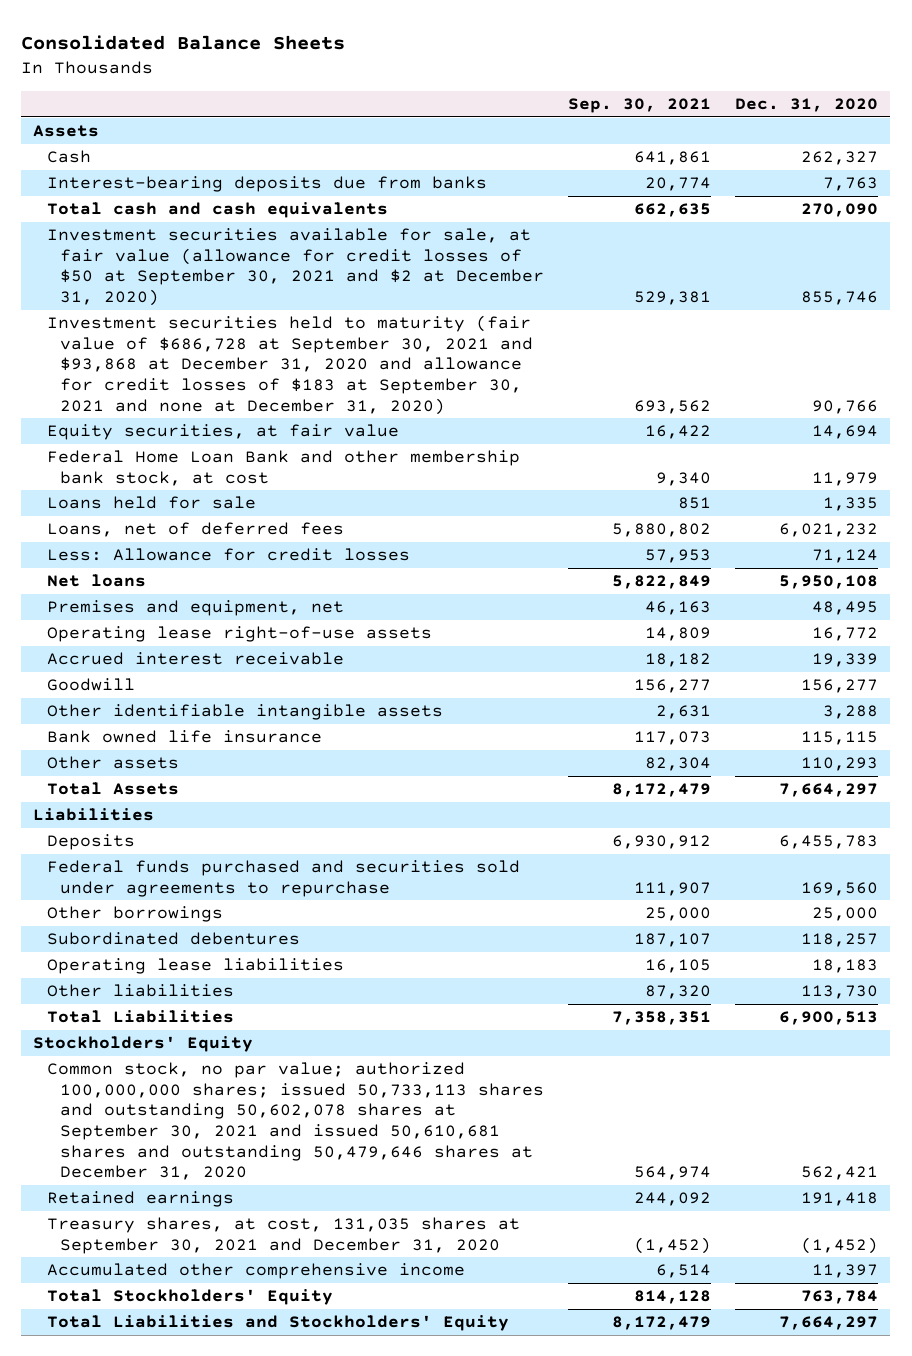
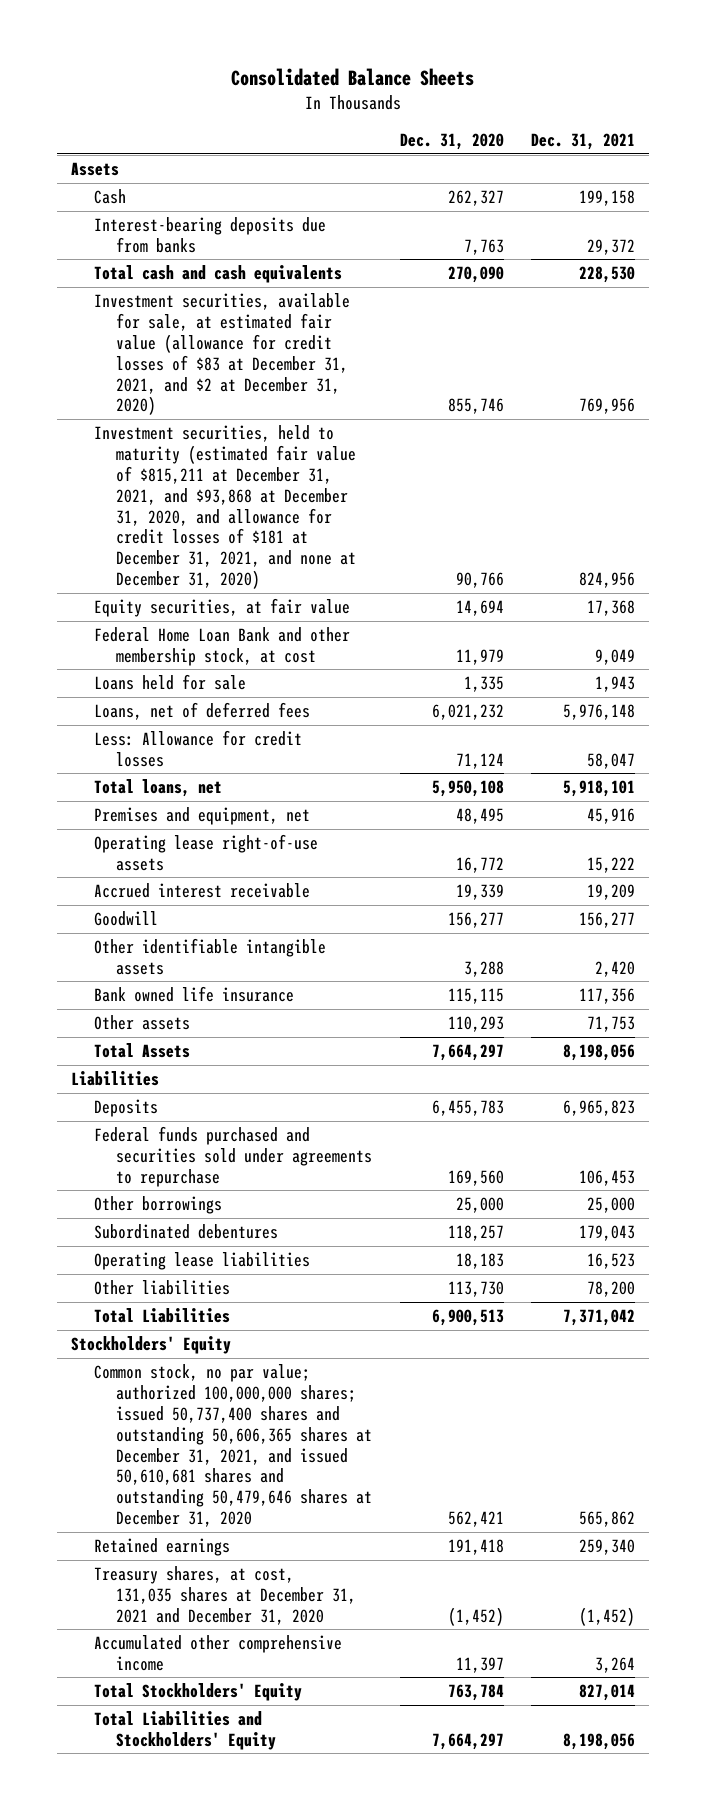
- | Sep. 30, 2021 | Dec. 31, 2020
+ | Dec. 31, 2020 | Dec. 31, 2021
- Investment securities available for sale, at fair value (allowance for credit losses of $50 at September 30, 2021 and $2 at December 31, 2020) | 529,381 | 855,746
- Investment securities held to maturity (fair value of $686,728 at September 30, 2021 and $93,868 at December 31, 2020 and allowance for credit losses of $183 at September 30, 2021 and none at December 31, 2020) | 693,562 | 90,766
+ Investment securities, available for sale, at estimated fair value (allowance for credit losses of $83 at December 31, 2021, and $2 at December 31, 2020) | 855,746 | 769,956
+ Investment securities, held to maturity (estimated fair value of $815,211 at December 31, 2021, and $93,868 at December 31, 2020, and allowance for credit losses of $181 at December 31, 2021, and none at December 31, 2020) | 90,766 | 824,956
- Federal Home Loan Bank and other membership bank stock, at cost | 9,340 | 11,979
+ Federal Home Loan Bank and other membership stock, at cost | 11,979 | 9,049
- Net loans | 5,822,849 | 5,950,108
+ Total loans, net | 5,950,108 | 5,918,101
- Common stock, no par value; authorized 100,000,000 shares; issued 50,733,113 shares and outstanding 50,602,078 shares at September 30, 2021 and issued 50,610,681 shares and outstanding 50,479,646 shares at December 31, 2020 | 564,974 | 562,421
+ Common stock, no par value; authorized 100,000,000 shares; issued 50,737,400 shares and outstanding 50,606,365 shares at December 31, 2021, and issued 50,610,681 shares and outstanding 50,479,646 shares at December 31, 2020 | 562,421 | 565,862
- Treasury shares, at cost, 131,035 shares at September 30, 2021 and December 31, 2020 | (1,452) | (1,452)
+ Treasury shares, at cost, 131,035 shares at December 31, 2021 and December 31, 2020 | (1,452) | (1,452)

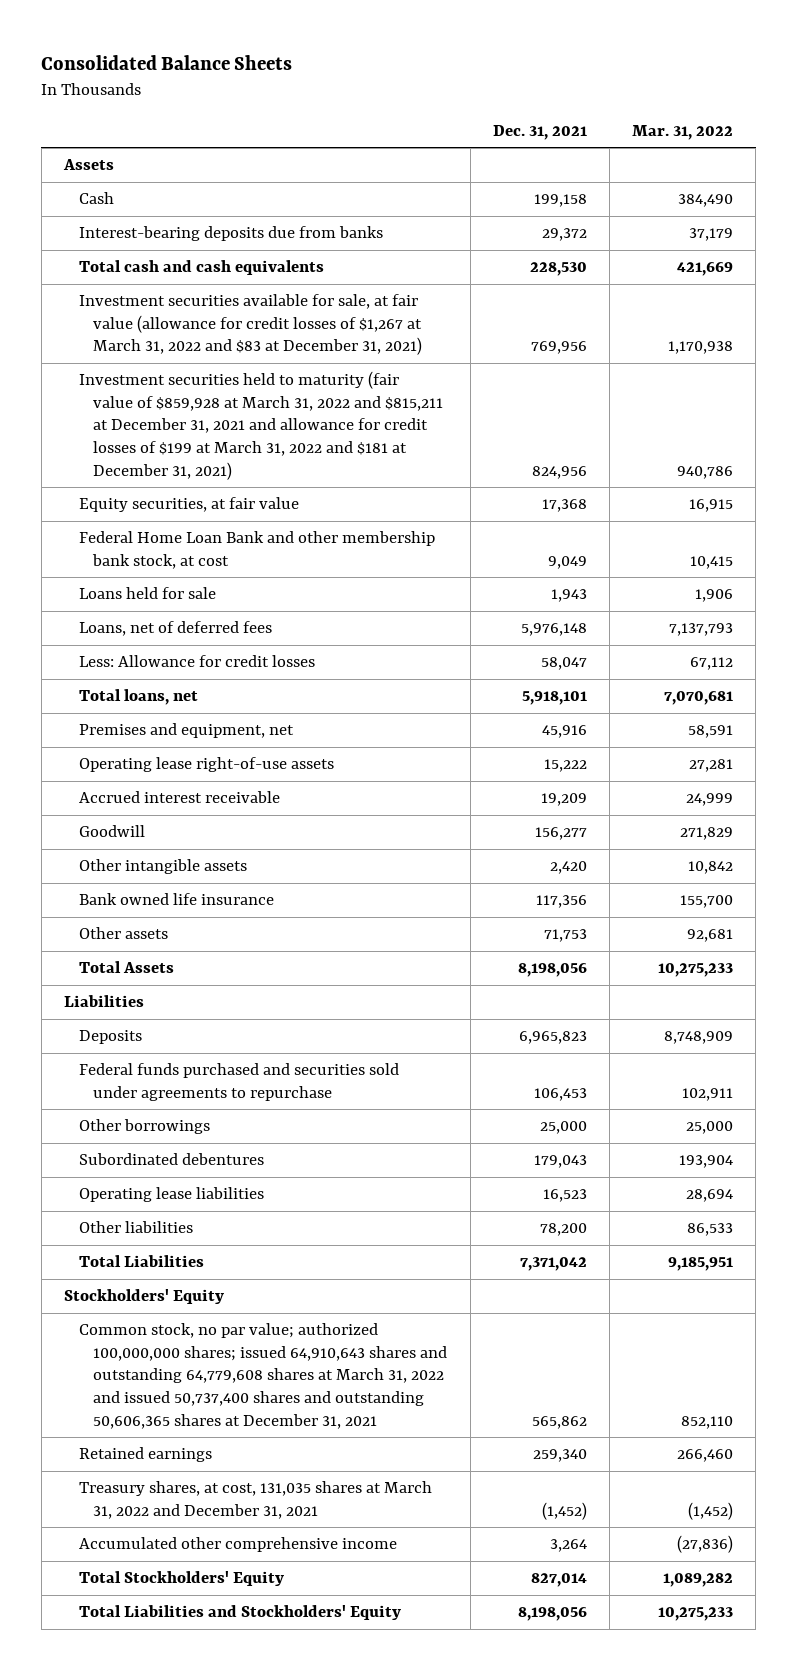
- | Dec. 31, 2020 | Dec. 31, 2021
+ | Dec. 31, 2021 | Mar. 31, 2022
- Investment securities, available for sale, at estimated fair value (allowance for credit losses of $83 at December 31, 2021, and $2 at December 31, 2020) | 855,746 | 769,956
- Investment securities, held to maturity (estimated fair value of $815,211 at December 31, 2021, and $93,868 at December 31, 2020, and allowance for credit losses of $181 at December 31, 2021, and none at December 31, 2020) | 90,766 | 824,956
+ Investment securities available for sale, at fair value (allowance for credit losses of $1,267 at March 31, 2022 and $83 at December 31, 2021) | 769,956 | 1,170,938
+ Investment securities held to maturity (fair value of $859,928 at March 31, 2022 and $815,211 at December 31, 2021 and allowance for credit losses of $199 at March 31, 2022 and $181 at December 31, 2021) | 824,956 | 940,786
- Federal Home Loan Bank and other membership stock, at cost | 11,979 | 9,049
+ Federal Home Loan Bank and other membership bank stock, at cost | 9,049 | 10,415
- Other identifiable intangible assets | 3,288 | 2,420
+ Other intangible assets | 2,420 | 10,842
- Common stock, no par value; authorized 100,000,000 shares; issued 50,737,400 shares and outstanding 50,606,365 shares at December 31, 2021, and issued 50,610,681 shares and outstanding 50,479,646 shares at December 31, 2020 | 562,421 | 565,862
+ Common stock, no par value; authorized 100,000,000 shares; issued 64,910,643 shares and outstanding 64,779,608 shares at March 31, 2022 and issued 50,737,400 shares and outstanding 50,606,365 shares at December 31, 2021 | 565,862 | 852,110
- Treasury shares, at cost, 131,035 shares at December 31, 2021 and December 31, 2020 | (1,452) | (1,452)
+ Treasury shares, at cost, 131,035 shares at March 31, 2022 and December 31, 2021 | (1,452) | (1,452)

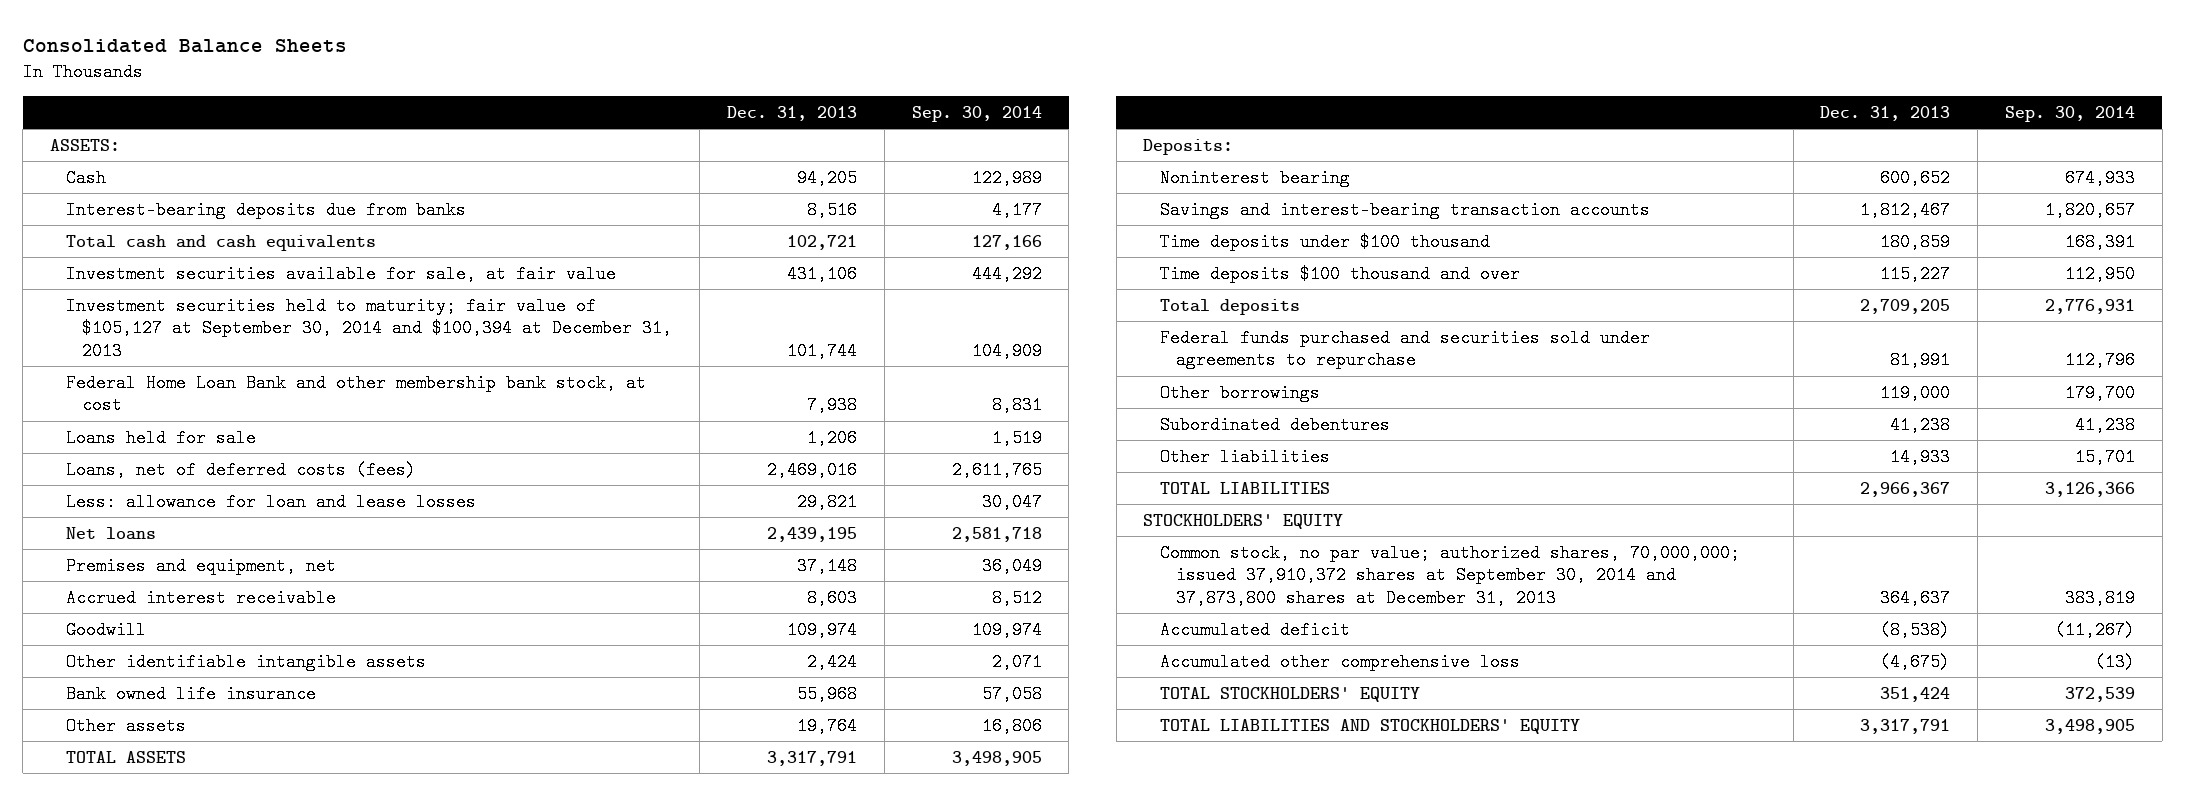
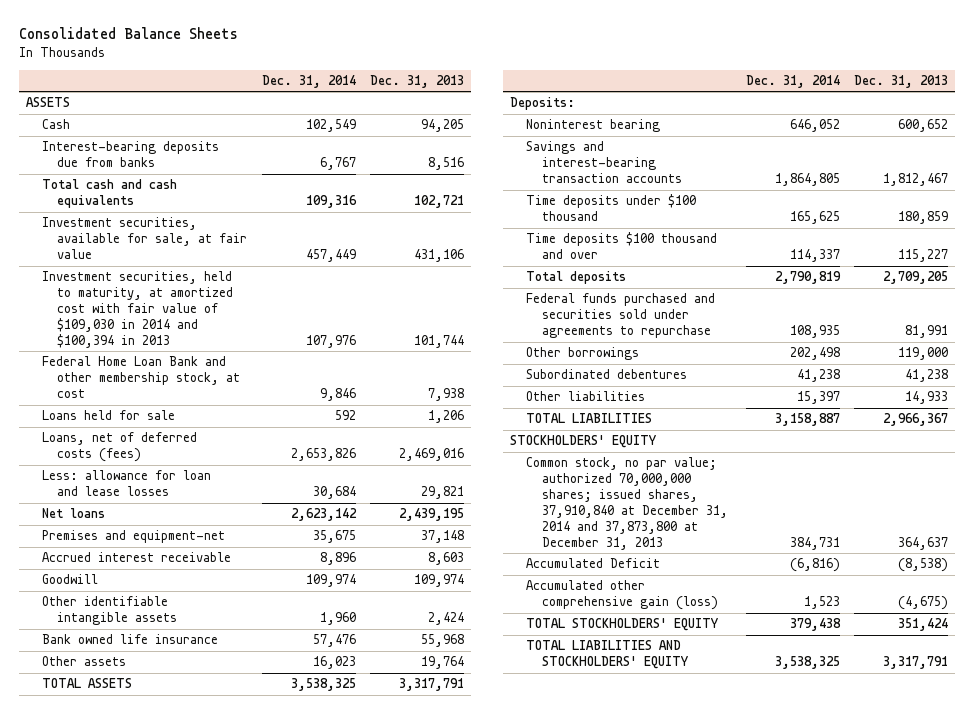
- | Dec. 31, 2013 | Sep. 30, 2014
+ | Dec. 31, 2014 | Dec. 31, 2013
- ASSETS:
+ ASSETS
- Investment securities available for sale, at fair value | 431,106 | 444,292
- Investment securities held to maturity; fair value of $105,127 at September 30, 2014 and $100,394 at December 31, 2013 | 101,744 | 104,909
- Federal Home Loan Bank and other membership bank stock, at cost | 7,938 | 8,831
+ Investment securities, available for sale, at fair value | 457,449 | 431,106
+ Investment securities, held to maturity, at amortized cost with fair value of $109,030 in 2014 and $100,394 in 2013 | 107,976 | 101,744
+ Federal Home Loan Bank and other membership stock, at cost | 9,846 | 7,938
- Premises and equipment, net | 37,148 | 36,049
+ Premises and equipment-net | 35,675 | 37,148
- Common stock, no par value; authorized shares, 70,000,000; issued 37,910,372 shares at September 30, 2014 and 37,873,800 shares at December 31, 2013 | 364,637 | 383,819
- Accumulated deficit | (8,538) | (11,267)
- Accumulated other comprehensive loss | (4,675) | (13)
+ Common stock, no par value; authorized 70,000,000 shares; issued shares, 37,910,840 at December 31, 2014 and 37,873,800 at December 31, 2013 | 384,731 | 364,637
+ Accumulated Deficit | (6,816) | (8,538)
+ Accumulated other comprehensive gain (loss) | 1,523 | (4,675)

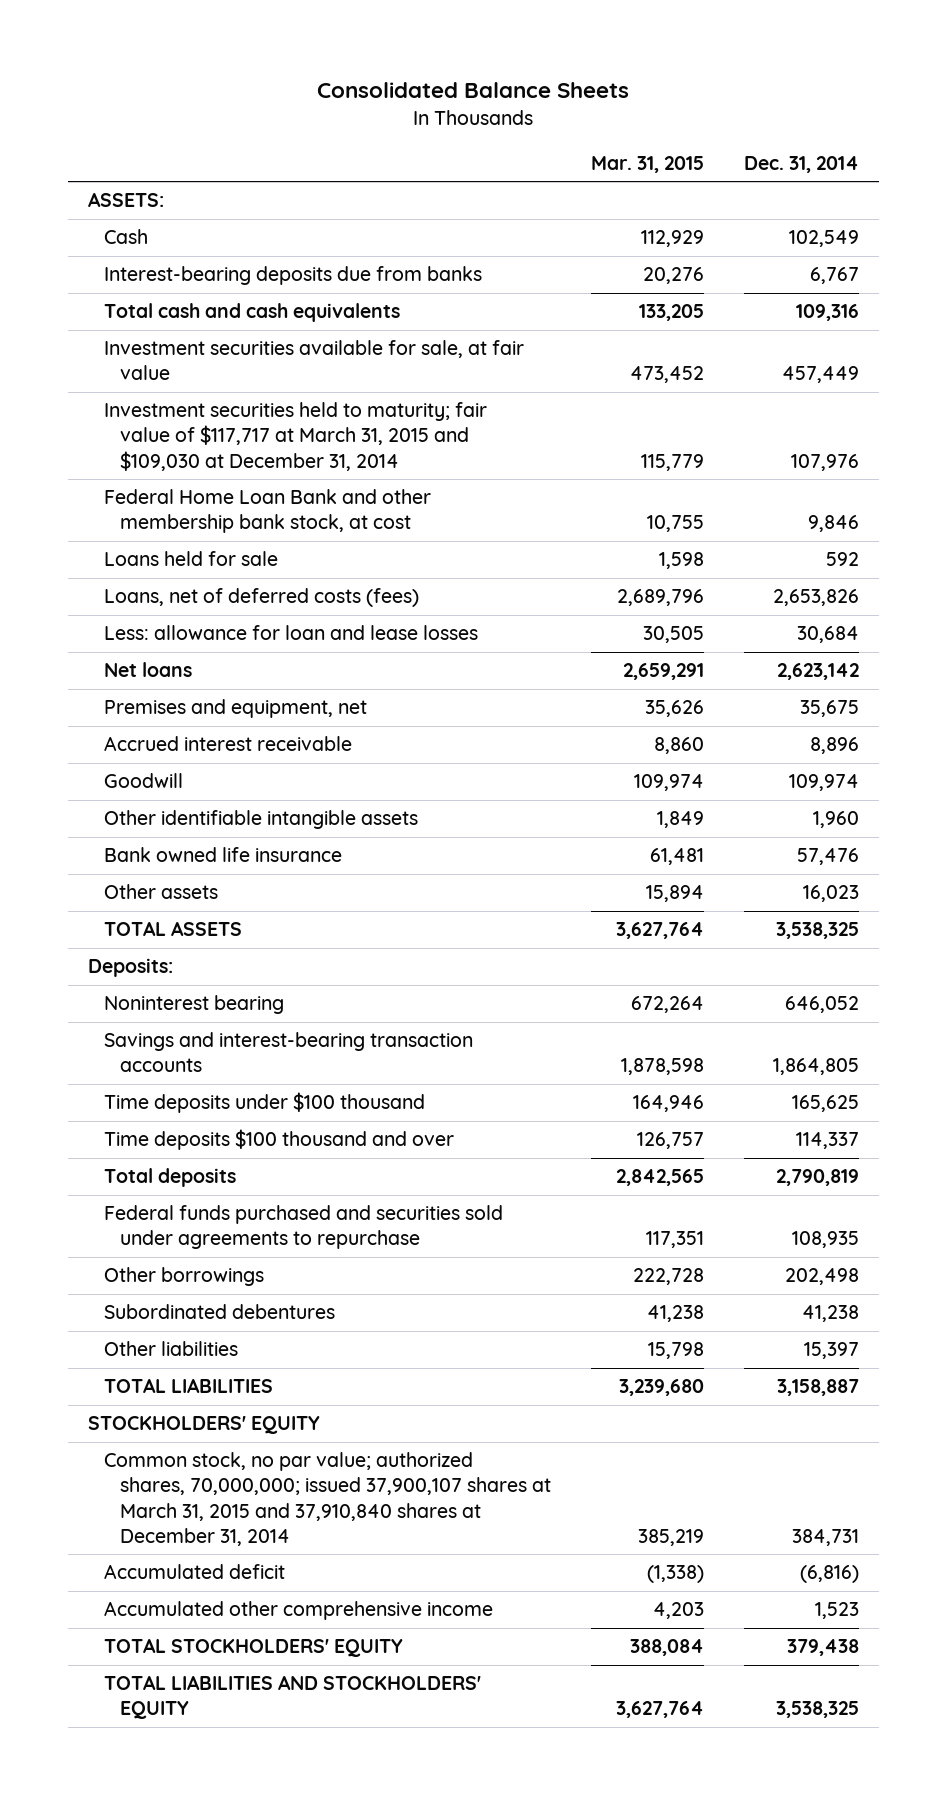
- | Dec. 31, 2014 | Dec. 31, 2013
+ | Mar. 31, 2015 | Dec. 31, 2014
- ASSETS
+ ASSETS:
- Investment securities, available for sale, at fair value | 457,449 | 431,106
- Investment securities, held to maturity, at amortized cost with fair value of $109,030 in 2014 and $100,394 in 2013 | 107,976 | 101,744
- Federal Home Loan Bank and other membership stock, at cost | 9,846 | 7,938
+ Investment securities available for sale, at fair value | 473,452 | 457,449
+ Investment securities held to maturity; fair value of $117,717 at March 31, 2015 and $109,030 at December 31, 2014 | 115,779 | 107,976
+ Federal Home Loan Bank and other membership bank stock, at cost | 10,755 | 9,846
- Premises and equipment-net | 35,675 | 37,148
+ Premises and equipment, net | 35,626 | 35,675
- Common stock, no par value; authorized 70,000,000 shares; issued shares, 37,910,840 at December 31, 2014 and 37,873,800 at December 31, 2013 | 384,731 | 364,637
- Accumulated Deficit | (6,816) | (8,538)
- Accumulated other comprehensive gain (loss) | 1,523 | (4,675)
+ Common stock, no par value; authorized shares, 70,000,000; issued 37,900,107 shares at March 31, 2015 and 37,910,840 shares at December 31, 2014 | 385,219 | 384,731
+ Accumulated deficit | (1,338) | (6,816)
+ Accumulated other comprehensive income | 4,203 | 1,523

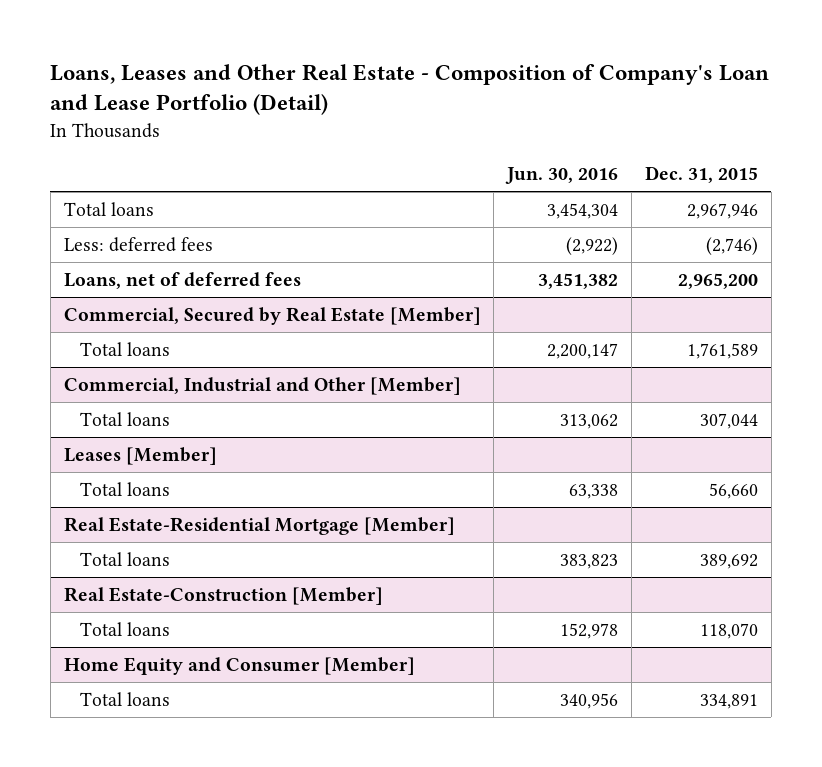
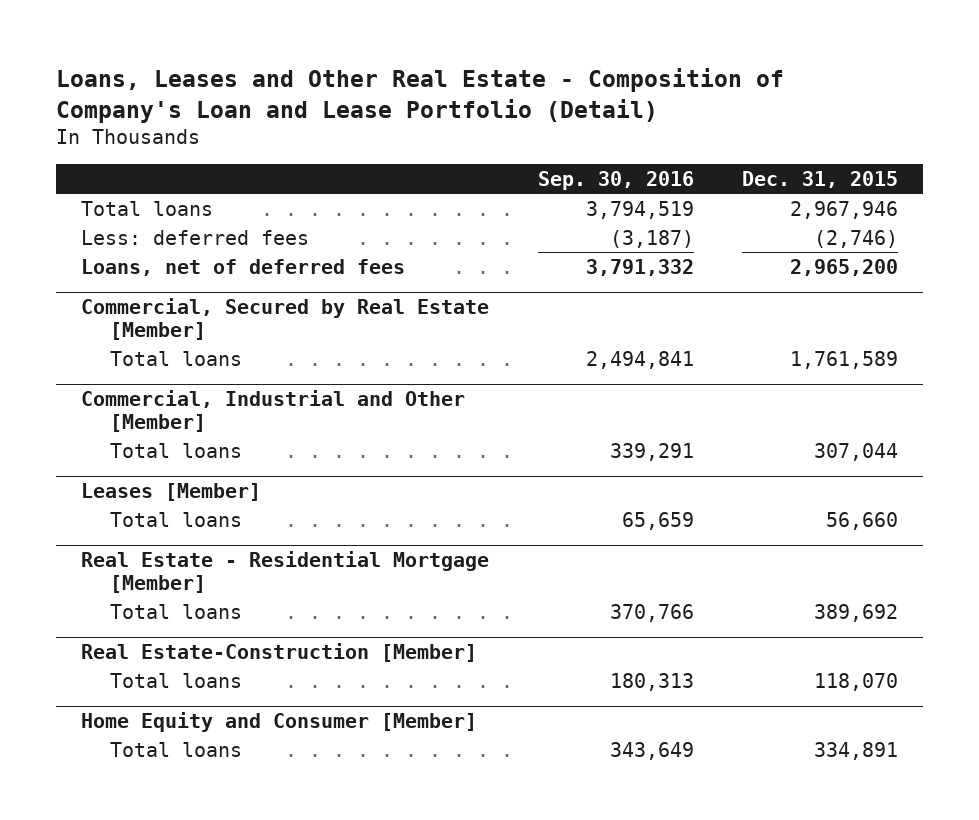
- | Jun. 30, 2016 | Dec. 31, 2015
+ | Sep. 30, 2016 | Dec. 31, 2015
- Real Estate-Residential Mortgage [Member]
+ Real Estate - Residential Mortgage [Member]

